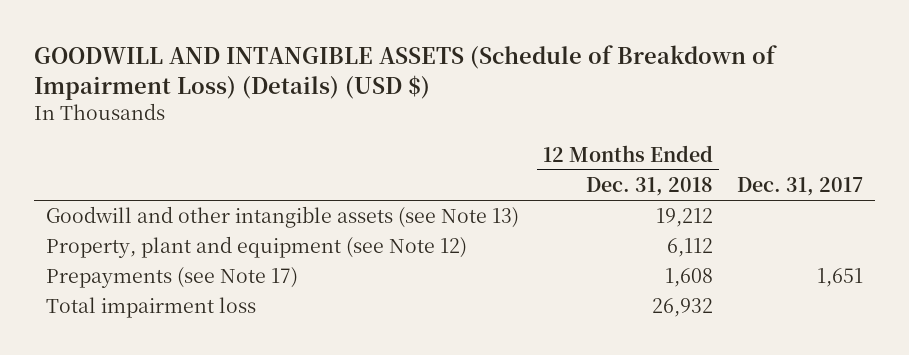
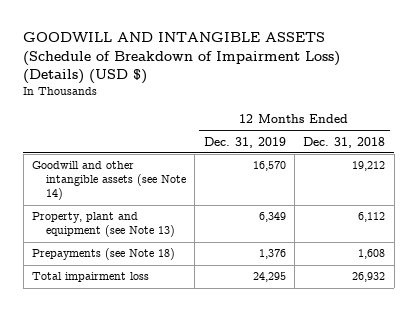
- | 12 Months Ended Dec. 31, 2018 | Dec. 31, 2017
+ | 12 Months Ended Dec. 31, 2019 | 12 Months Ended Dec. 31, 2018
- Goodwill and other intangible assets (see Note 13) | 19,212 |
- Property, plant and equipment (see Note 12) | 6,112 |
- Prepayments (see Note 17) | 1,608 | 1,651
+ Goodwill and other intangible assets (see Note 14) | 16,570 | 19,212
+ Property, plant and equipment (see Note 13) | 6,349 | 6,112
+ Prepayments (see Note 18) | 1,376 | 1,608

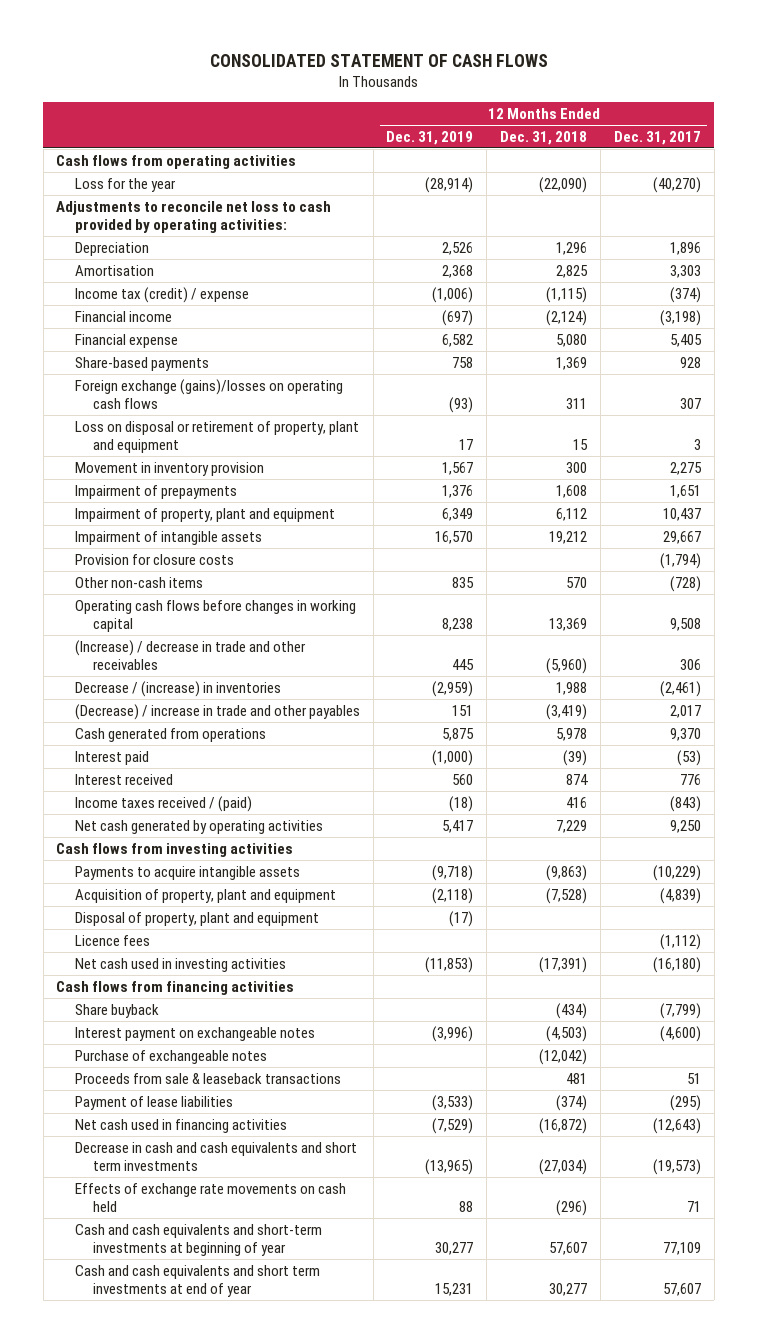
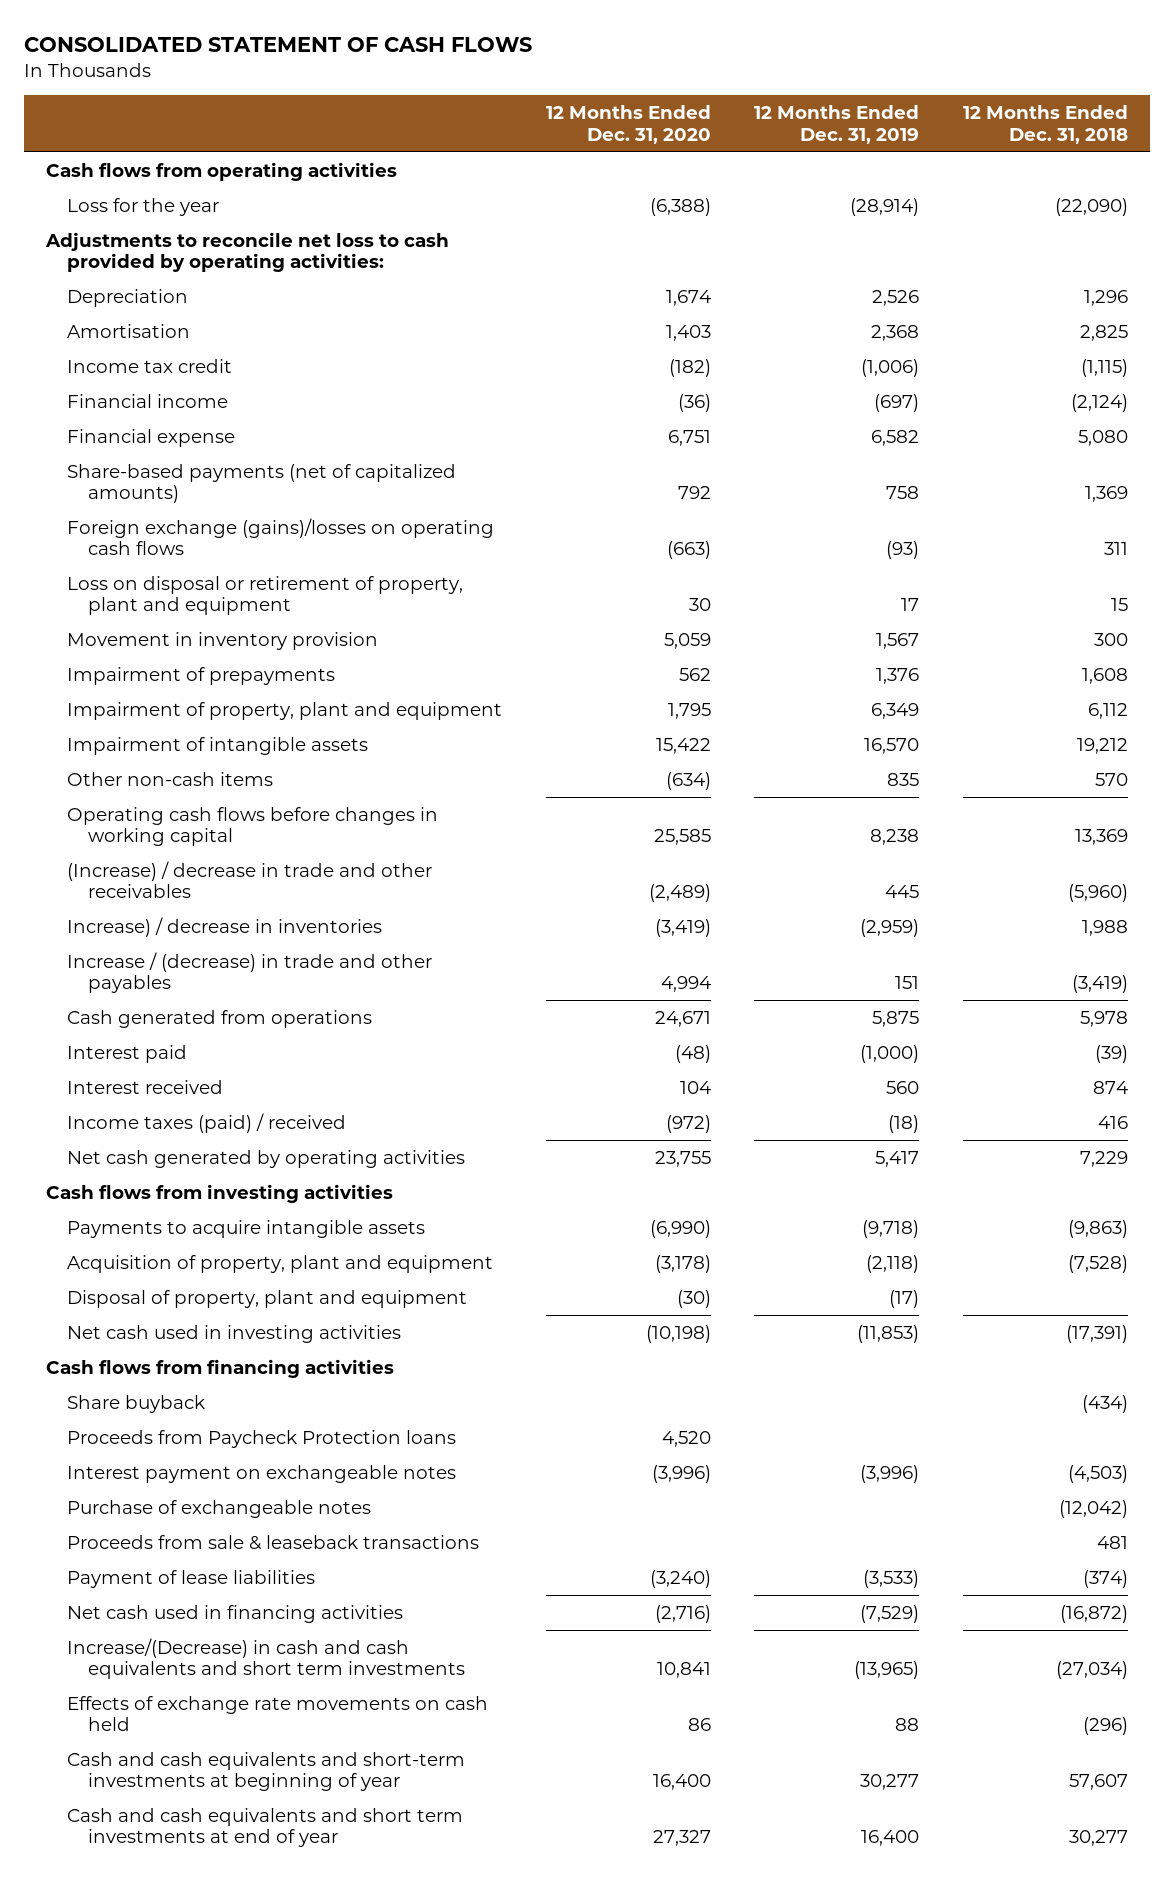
- | 12 Months Ended Dec. 31, 2019 | 12 Months Ended Dec. 31, 2018 | 12 Months Ended Dec. 31, 2017
+ | 12 Months Ended Dec. 31, 2020 | 12 Months Ended Dec. 31, 2019 | 12 Months Ended Dec. 31, 2018
- Income tax (credit) / expense | (1,006) | (1,115) | (374)
+ Income tax credit | (182) | (1,006) | (1,115)
- Share-based payments | 758 | 1,369 | 928
+ Share-based payments (net of capitalized amounts) | 792 | 758 | 1,369
- Provision for closure costs | | | (1,794)
- Decrease / (increase) in inventories | (2,959) | 1,988 | (2,461)
- (Decrease) / increase in trade and other payables | 151 | (3,419) | 2,017
+ Increase) / decrease in inventories | (3,419) | (2,959) | 1,988
+ Increase / (decrease) in trade and other payables | 4,994 | 151 | (3,419)
- Income taxes received / (paid) | (18) | 416 | (843)
+ Income taxes (paid) / received | (972) | (18) | 416
- Licence fees | | | (1,112)
+ Proceeds from Paycheck Protection loans | 4,520 | |
- Decrease in cash and cash equivalents and short term investments | (13,965) | (27,034) | (19,573)
+ Increase/(Decrease) in cash and cash equivalents and short term investments | 10,841 | (13,965) | (27,034)
- Cash and cash equivalents and short term investments at end of year | 15,231 | 30,277 | 57,607
+ Cash and cash equivalents and short term investments at end of year | 27,327 | 16,400 | 30,277

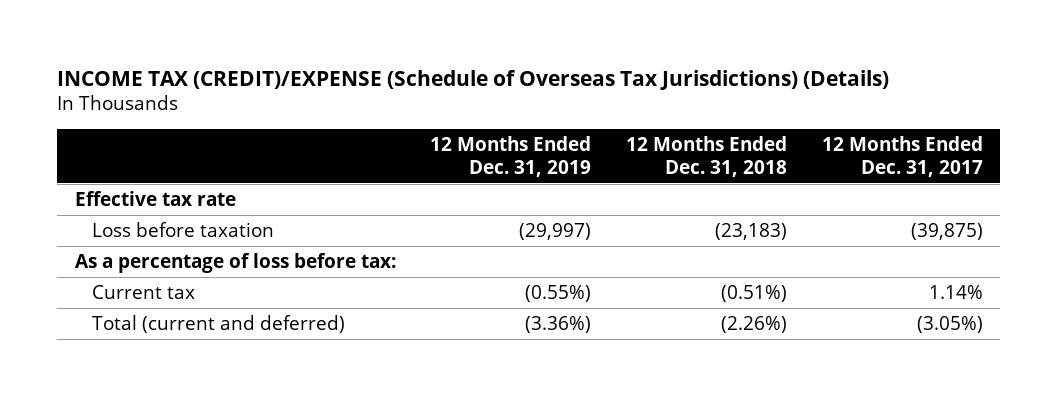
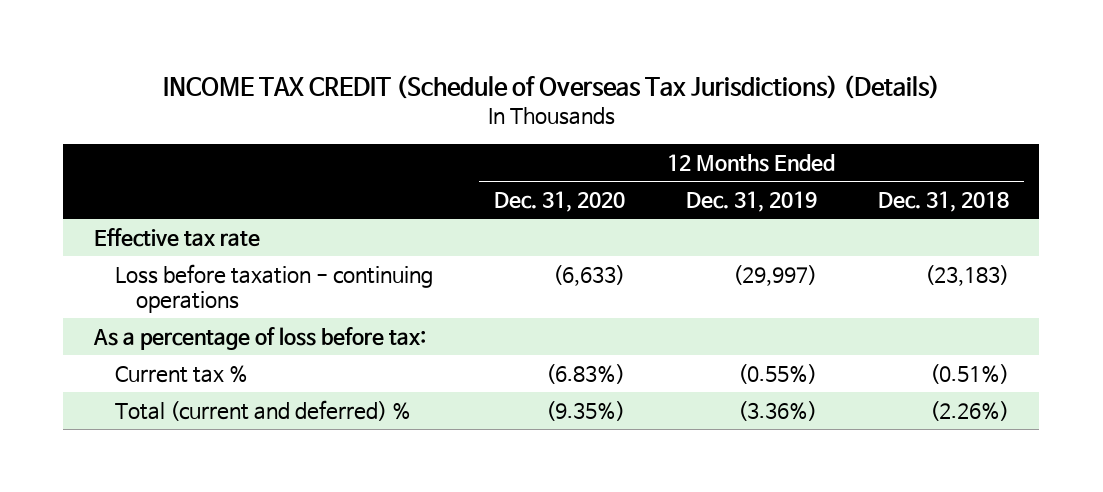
- INCOME TAX (CREDIT)/EXPENSE (Schedule of Overseas Tax Jurisdictions) (Details)
+ INCOME TAX CREDIT (Schedule of Overseas Tax Jurisdictions) (Details)
- | 12 Months Ended Dec. 31, 2019 | 12 Months Ended Dec. 31, 2018 | 12 Months Ended Dec. 31, 2017
+ | 12 Months Ended Dec. 31, 2020 | 12 Months Ended Dec. 31, 2019 | 12 Months Ended Dec. 31, 2018
- Loss before taxation | (29,997) | (23,183) | (39,875)
+ Loss before taxation - continuing operations | (6,633) | (29,997) | (23,183)
- Current tax | (0.55%) | (0.51%) | 1.14%
- Total (current and deferred) | (3.36%) | (2.26%) | (3.05%)
+ Current tax % | (6.83%) | (0.55%) | (0.51%)
+ Total (current and deferred) % | (9.35%) | (3.36%) | (2.26%)

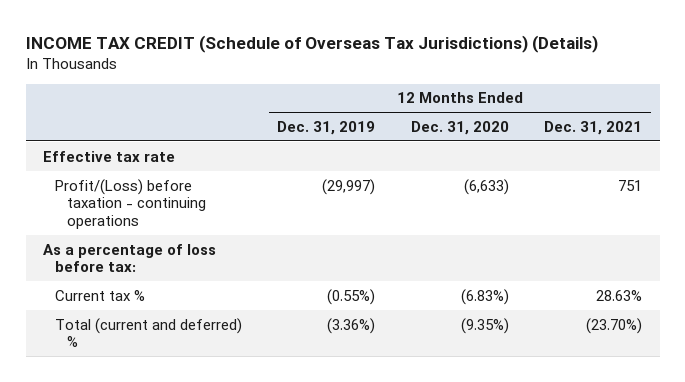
- | 12 Months Ended Dec. 31, 2020 | 12 Months Ended Dec. 31, 2019 | 12 Months Ended Dec. 31, 2018
+ | 12 Months Ended Dec. 31, 2019 | 12 Months Ended Dec. 31, 2020 | 12 Months Ended Dec. 31, 2021
- Loss before taxation - continuing operations | (6,633) | (29,997) | (23,183)
+ Profit/(Loss) before taxation - continuing operations | (29,997) | (6,633) | 751

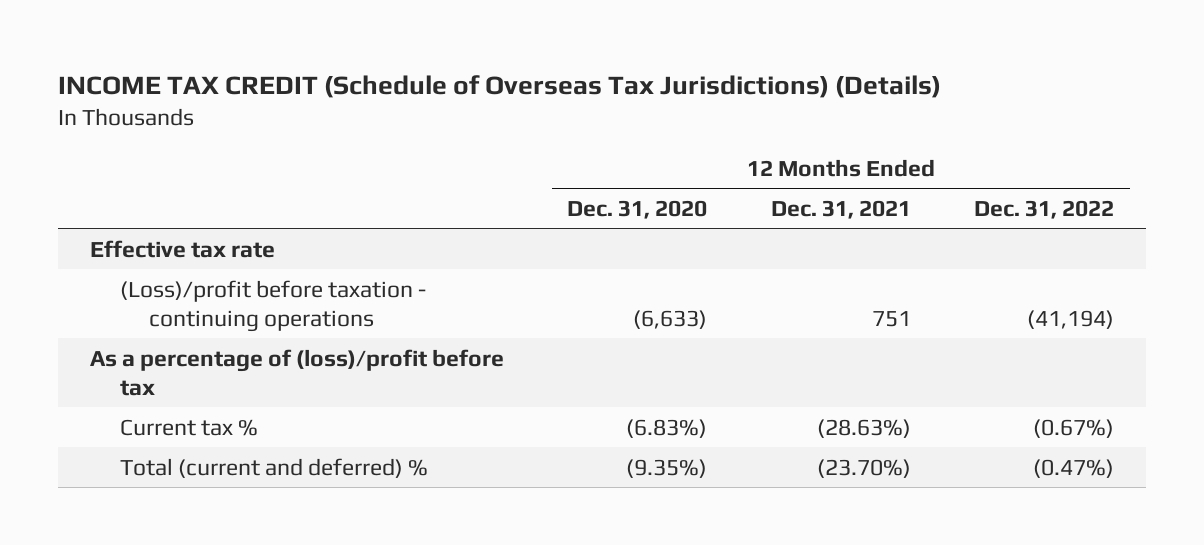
- | 12 Months Ended Dec. 31, 2019 | 12 Months Ended Dec. 31, 2020 | 12 Months Ended Dec. 31, 2021
+ | 12 Months Ended Dec. 31, 2020 | 12 Months Ended Dec. 31, 2021 | 12 Months Ended Dec. 31, 2022
- Profit/(Loss) before taxation - continuing operations | (29,997) | (6,633) | 751
- As a percentage of loss before tax:
- Current tax % | (0.55%) | (6.83%) | 28.63%
+ (Loss)/profit before taxation - continuing operations | (6,633) | 751 | (41,194)
+ As a percentage of (loss)/profit before tax
+ Current tax % | (6.83%) | (28.63%) | (0.67%)

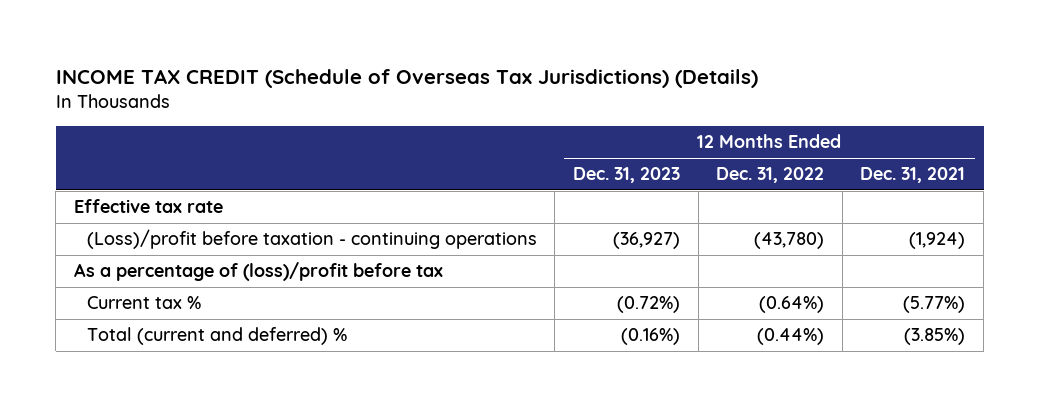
- | 12 Months Ended Dec. 31, 2020 | 12 Months Ended Dec. 31, 2021 | 12 Months Ended Dec. 31, 2022
+ | 12 Months Ended Dec. 31, 2023 | 12 Months Ended Dec. 31, 2022 | 12 Months Ended Dec. 31, 2021
- (Loss)/profit before taxation - continuing operations | (6,633) | 751 | (41,194)
+ (Loss)/profit before taxation - continuing operations | (36,927) | (43,780) | (1,924)
- Current tax % | (6.83%) | (28.63%) | (0.67%)
- Total (current and deferred) % | (9.35%) | (23.70%) | (0.47%)
+ Current tax % | (0.72%) | (0.64%) | (5.77%)
+ Total (current and deferred) % | (0.16%) | (0.44%) | (3.85%)

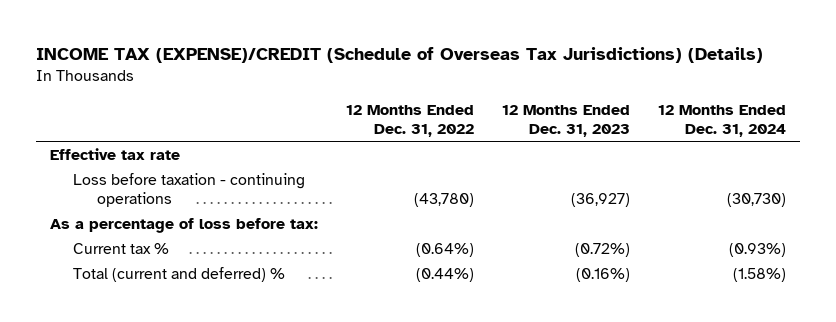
- INCOME TAX CREDIT (Schedule of Overseas Tax Jurisdictions) (Details)
+ INCOME TAX (EXPENSE)/CREDIT (Schedule of Overseas Tax Jurisdictions) (Details)
- | 12 Months Ended Dec. 31, 2023 | 12 Months Ended Dec. 31, 2022 | 12 Months Ended Dec. 31, 2021
+ | 12 Months Ended Dec. 31, 2022 | 12 Months Ended Dec. 31, 2023 | 12 Months Ended Dec. 31, 2024
- (Loss)/profit before taxation - continuing operations | (36,927) | (43,780) | (1,924)
- As a percentage of (loss)/profit before tax
+ Loss before taxation - continuing operations | (43,780) | (36,927) | (30,730)
+ As a percentage of loss before tax:

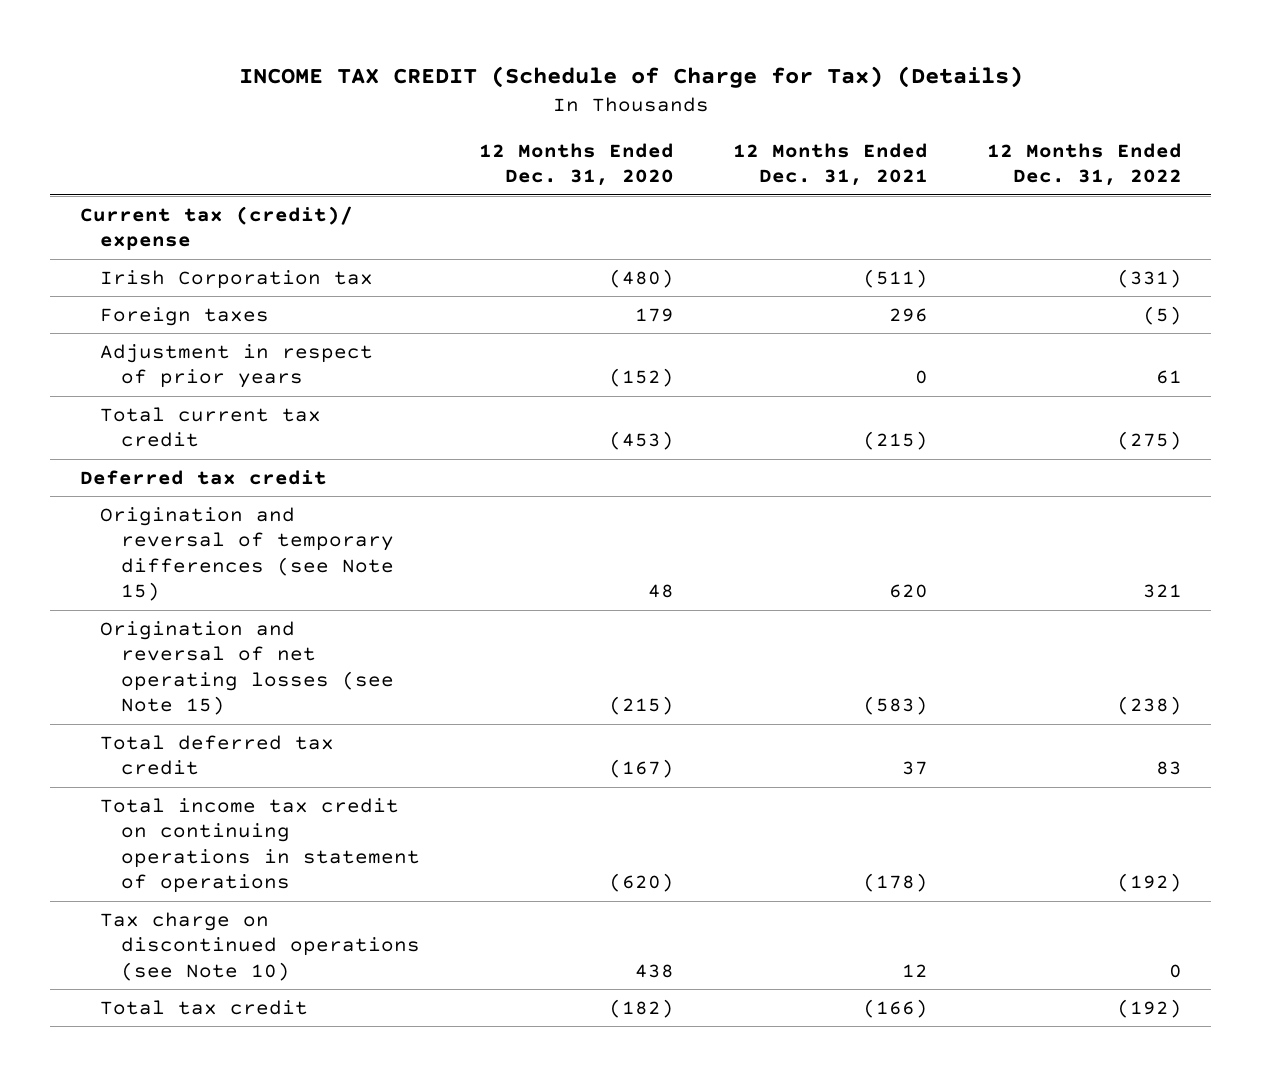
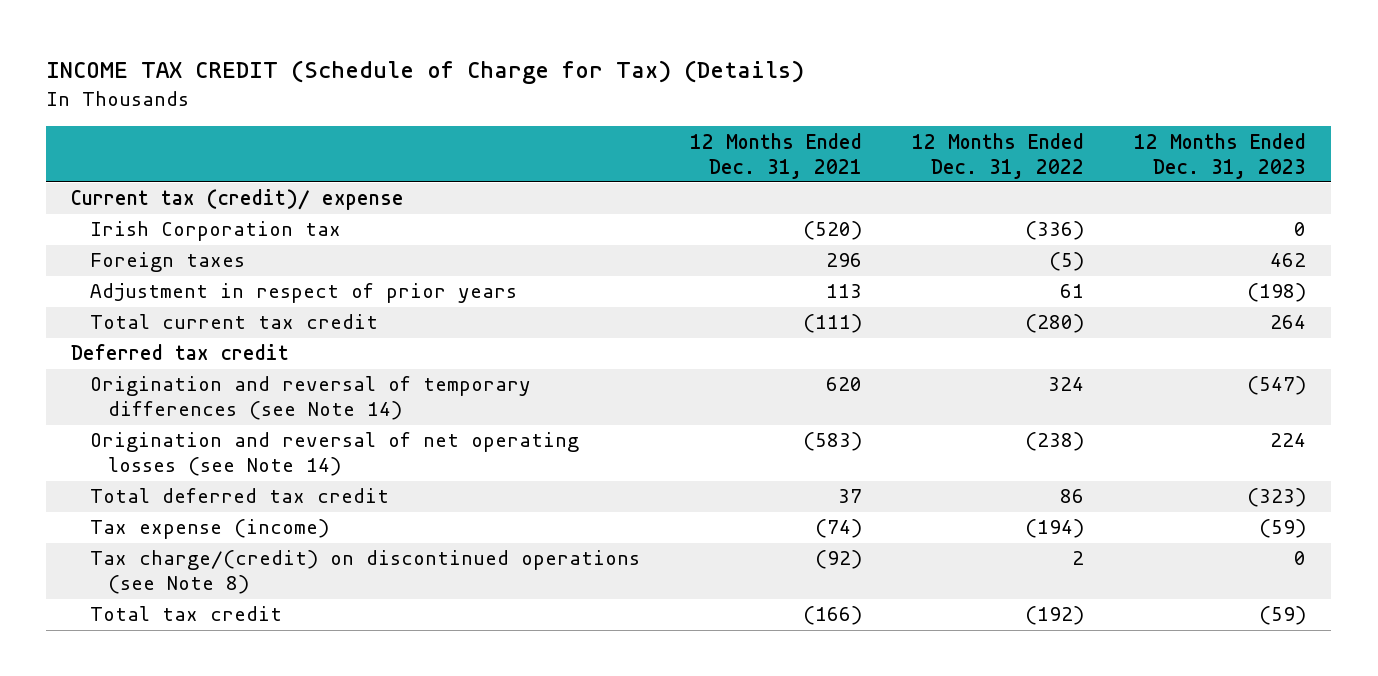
- | 12 Months Ended Dec. 31, 2020 | 12 Months Ended Dec. 31, 2021 | 12 Months Ended Dec. 31, 2022
+ | 12 Months Ended Dec. 31, 2021 | 12 Months Ended Dec. 31, 2022 | 12 Months Ended Dec. 31, 2023
- Irish Corporation tax | (480) | (511) | (331)
+ Irish Corporation tax | (520) | (336) | 0
- Adjustment in respect of prior years | (152) | 0 | 61
- Total current tax credit | (453) | (215) | (275)
+ Adjustment in respect of prior years | 113 | 61 | (198)
+ Total current tax credit | (111) | (280) | 264
- Origination and reversal of temporary differences (see Note 15) | 48 | 620 | 321
- Origination and reversal of net operating losses (see Note 15) | (215) | (583) | (238)
- Total deferred tax credit | (167) | 37 | 83
- Total income tax credit on continuing operations in statement of operations | (620) | (178) | (192)
- Tax charge on discontinued operations (see Note 10) | 438 | 12 | 0
+ Origination and reversal of temporary differences (see Note 14) | 620 | 324 | (547)
+ Origination and reversal of net operating losses (see Note 14) | (583) | (238) | 224
+ Total deferred tax credit | 37 | 86 | (323)
+ Tax expense (income) | (74) | (194) | (59)
+ Tax charge/(credit) on discontinued operations (see Note 8) | (92) | 2 | 0

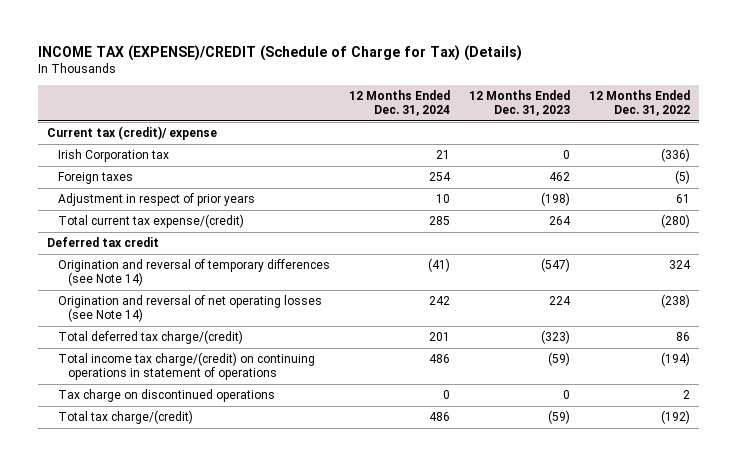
- INCOME TAX CREDIT (Schedule of Charge for Tax) (Details)
+ INCOME TAX (EXPENSE)/CREDIT (Schedule of Charge for Tax) (Details)
- | 12 Months Ended Dec. 31, 2021 | 12 Months Ended Dec. 31, 2022 | 12 Months Ended Dec. 31, 2023
+ | 12 Months Ended Dec. 31, 2024 | 12 Months Ended Dec. 31, 2023 | 12 Months Ended Dec. 31, 2022
- Total current tax credit | (111) | (280) | 264
+ Total current tax expense/(credit) | 285 | 264 | (280)
- Total deferred tax credit | 37 | 86 | (323)
- Tax expense (income) | (74) | (194) | (59)
- Tax charge/(credit) on discontinued operations (see Note 8) | (92) | 2 | 0
- Total tax credit | (166) | (192) | (59)
+ Total deferred tax charge/(credit) | 201 | (323) | 86
+ Total income tax charge/(credit) on continuing operations in statement of operations | 486 | (59) | (194)
+ Tax charge on discontinued operations | 0 | 0 | 2
+ Total tax charge/(credit) | 486 | (59) | (192)

